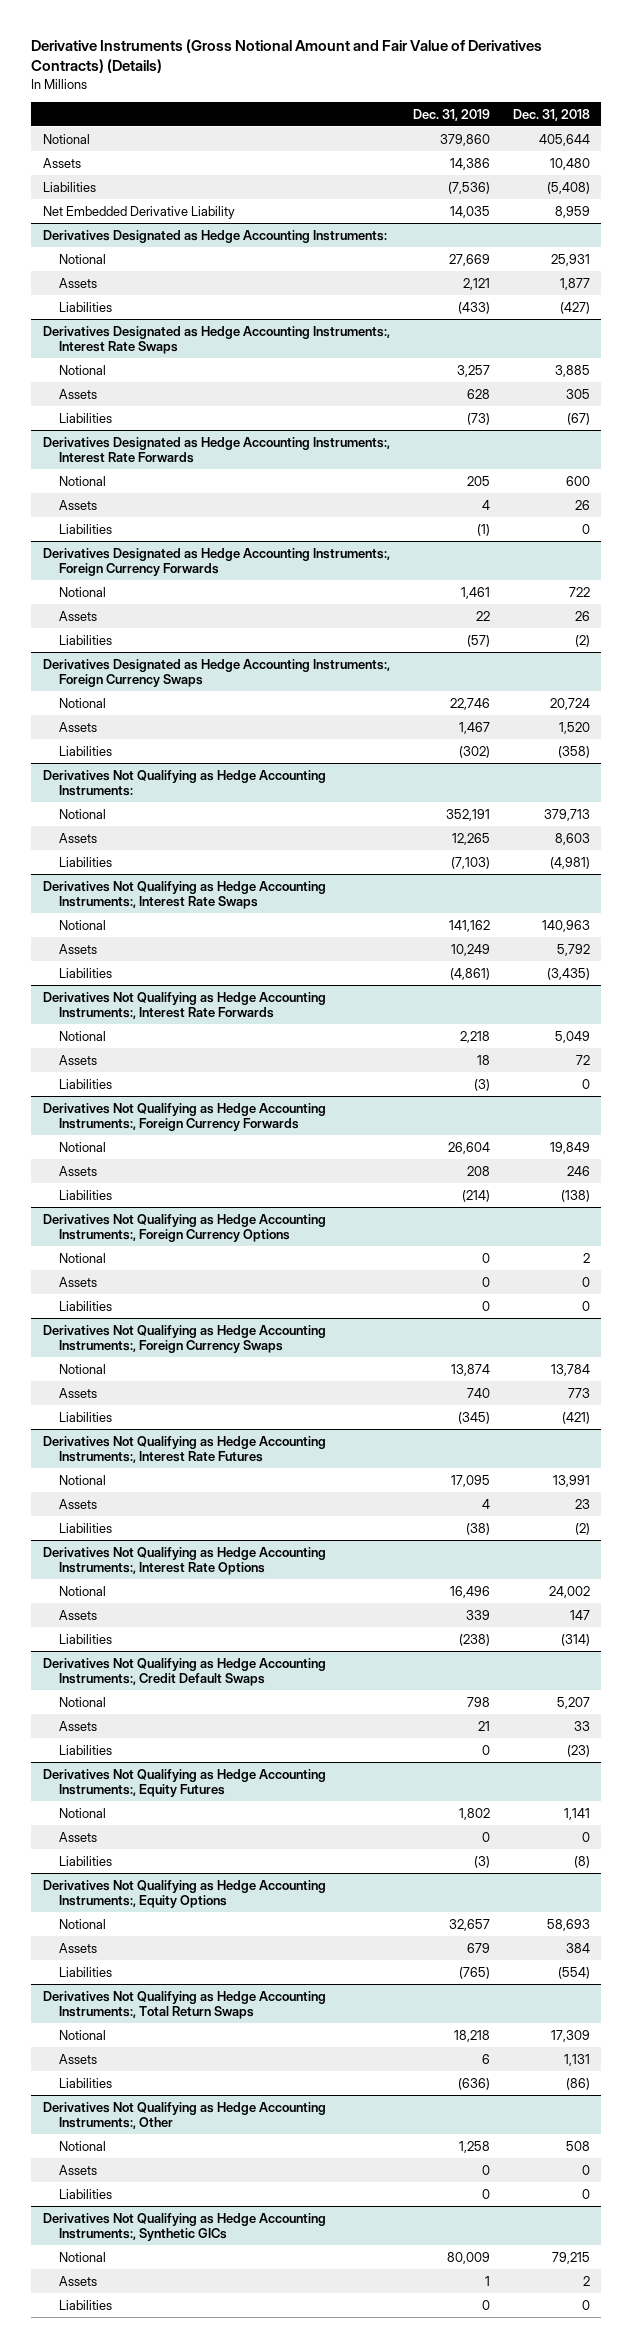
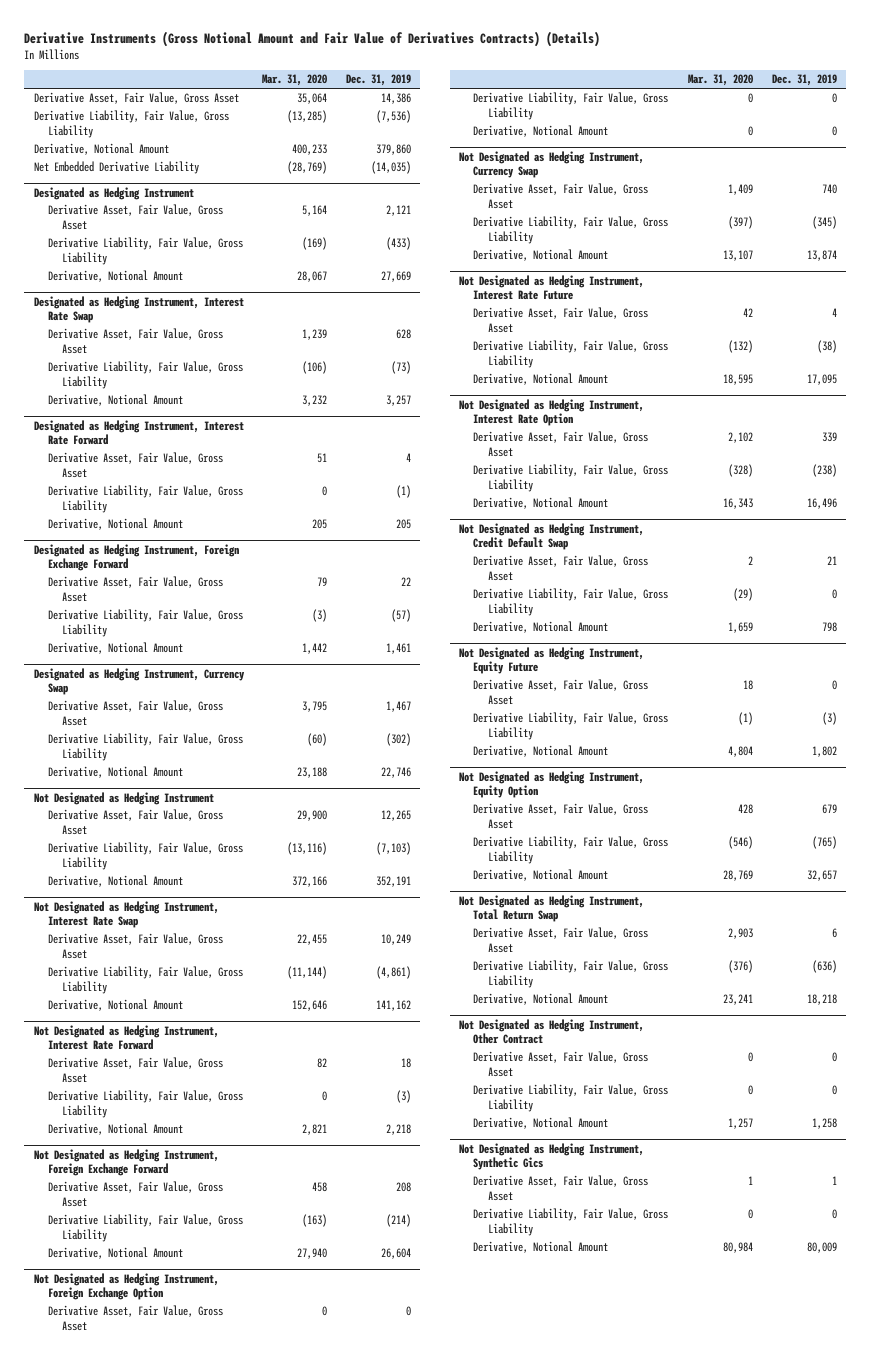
- | Dec. 31, 2019 | Dec. 31, 2018
+ | Mar. 31, 2020 | Dec. 31, 2019
- Notional | 379,860 | 405,644
- Assets | 14,386 | 10,480
- Liabilities | (7,536) | (5,408)
- Net Embedded Derivative Liability | 14,035 | 8,959
- Derivatives Designated as Hedge Accounting Instruments:
- Notional | 27,669 | 25,931
- Assets | 2,121 | 1,877
- Liabilities | (433) | (427)
- Derivatives Designated as Hedge Accounting Instruments:, Interest Rate Swaps
- Notional | 3,257 | 3,885
- Assets | 628 | 305
- Liabilities | (73) | (67)
- Derivatives Designated as Hedge Accounting Instruments:, Interest Rate Forwards
- Notional | 205 | 600
- Assets | 4 | 26
- Liabilities | (1) | 0
- Derivatives Designated as Hedge Accounting Instruments:, Foreign Currency Forwards
- Notional | 1,461 | 722
- Assets | 22 | 26
- Liabilities | (57) | (2)
- Derivatives Designated as Hedge Accounting Instruments:, Foreign Currency Swaps
- Notional | 22,746 | 20,724
- Assets | 1,467 | 1,520
- Liabilities | (302) | (358)
- Derivatives Not Qualifying as Hedge Accounting Instruments:
- Notional | 352,191 | 379,713
- Assets | 12,265 | 8,603
- Liabilities | (7,103) | (4,981)
- Derivatives Not Qualifying as Hedge Accounting Instruments:, Interest Rate Swaps
- Notional | 141,162 | 140,963
- Assets | 10,249 | 5,792
- Liabilities | (4,861) | (3,435)
- Derivatives Not Qualifying as Hedge Accounting Instruments:, Interest Rate Forwards
- Notional | 2,218 | 5,049
- Assets | 18 | 72
- Liabilities | (3) | 0
- Derivatives Not Qualifying as Hedge Accounting Instruments:, Foreign Currency Forwards
- Notional | 26,604 | 19,849
- Assets | 208 | 246
- Liabilities | (214) | (138)
- Derivatives Not Qualifying as Hedge Accounting Instruments:, Foreign Currency Options
- Notional | 0 | 2
- Assets | 0 | 0
- Liabilities | 0 | 0
- Derivatives Not Qualifying as Hedge Accounting Instruments:, Foreign Currency Swaps
- Notional | 13,874 | 13,784
- Assets | 740 | 773
- Liabilities | (345) | (421)
- Derivatives Not Qualifying as Hedge Accounting Instruments:, Interest Rate Futures
- Notional | 17,095 | 13,991
- Assets | 4 | 23
- Liabilities | (38) | (2)
- Derivatives Not Qualifying as Hedge Accounting Instruments:, Interest Rate Options
- Notional | 16,496 | 24,002
- Assets | 339 | 147
- Liabilities | (238) | (314)
- Derivatives Not Qualifying as Hedge Accounting Instruments:, Credit Default Swaps
- Notional | 798 | 5,207
- Assets | 21 | 33
- Liabilities | 0 | (23)
- Derivatives Not Qualifying as Hedge Accounting Instruments:, Equity Futures
- Notional | 1,802 | 1,141
- Assets | 0 | 0
- Liabilities | (3) | (8)
- Derivatives Not Qualifying as Hedge Accounting Instruments:, Equity Options
- Notional | 32,657 | 58,693
- Assets | 679 | 384
- Liabilities | (765) | (554)
- Derivatives Not Qualifying as Hedge Accounting Instruments:, Total Return Swaps
- Notional | 18,218 | 17,309
- Assets | 6 | 1,131
- Liabilities | (636) | (86)
- Derivatives Not Qualifying as Hedge Accounting Instruments:, Other
- Notional | 1,258 | 508
- Assets | 0 | 0
- Liabilities | 0 | 0
- Derivatives Not Qualifying as Hedge Accounting Instruments:, Synthetic GICs
- Notional | 80,009 | 79,215
- Assets | 1 | 2
- Liabilities | 0 | 0
+ Derivative Asset, Fair Value, Gross Asset | 35,064 | 14,386
+ Derivative Liability, Fair Value, Gross Liability | (13,285) | (7,536)
+ Derivative, Notional Amount | 400,233 | 379,860
+ Net Embedded Derivative Liability | (28,769) | (14,035)
+ Designated as Hedging Instrument
+ Derivative Asset, Fair Value, Gross Asset | 5,164 | 2,121
+ Derivative Liability, Fair Value, Gross Liability | (169) | (433)
+ Derivative, Notional Amount | 28,067 | 27,669
+ Designated as Hedging Instrument, Interest Rate Swap
+ Derivative Asset, Fair Value, Gross Asset | 1,239 | 628
+ Derivative Liability, Fair Value, Gross Liability | (106) | (73)
+ Derivative, Notional Amount | 3,232 | 3,257
+ Designated as Hedging Instrument, Interest Rate Forward
+ Derivative Asset, Fair Value, Gross Asset | 51 | 4
+ Derivative Liability, Fair Value, Gross Liability | 0 | (1)
+ Derivative, Notional Amount | 205 | 205
+ Designated as Hedging Instrument, Foreign Exchange Forward
+ Derivative Asset, Fair Value, Gross Asset | 79 | 22
+ Derivative Liability, Fair Value, Gross Liability | (3) | (57)
+ Derivative, Notional Amount | 1,442 | 1,461
+ Designated as Hedging Instrument, Currency Swap
+ Derivative Asset, Fair Value, Gross Asset | 3,795 | 1,467
+ Derivative Liability, Fair Value, Gross Liability | (60) | (302)
+ Derivative, Notional Amount | 23,188 | 22,746
+ Not Designated as Hedging Instrument
+ Derivative Asset, Fair Value, Gross Asset | 29,900 | 12,265
+ Derivative Liability, Fair Value, Gross Liability | (13,116) | (7,103)
+ Derivative, Notional Amount | 372,166 | 352,191
+ Not Designated as Hedging Instrument, Interest Rate Swap
+ Derivative Asset, Fair Value, Gross Asset | 22,455 | 10,249
+ Derivative Liability, Fair Value, Gross Liability | (11,144) | (4,861)
+ Derivative, Notional Amount | 152,646 | 141,162
+ Not Designated as Hedging Instrument, Interest Rate Forward
+ Derivative Asset, Fair Value, Gross Asset | 82 | 18
+ Derivative Liability, Fair Value, Gross Liability | 0 | (3)
+ Derivative, Notional Amount | 2,821 | 2,218
+ Not Designated as Hedging Instrument, Foreign Exchange Forward
+ Derivative Asset, Fair Value, Gross Asset | 458 | 208
+ Derivative Liability, Fair Value, Gross Liability | (163) | (214)
+ Derivative, Notional Amount | 27,940 | 26,604
+ Not Designated as Hedging Instrument, Foreign Exchange Option
+ Derivative Asset, Fair Value, Gross Asset | 0 | 0
+ Derivative Liability, Fair Value, Gross Liability | 0 | 0
+ Derivative, Notional Amount | 0 | 0
+ Not Designated as Hedging Instrument, Currency Swap
+ Derivative Asset, Fair Value, Gross Asset | 1,409 | 740
+ Derivative Liability, Fair Value, Gross Liability | (397) | (345)
+ Derivative, Notional Amount | 13,107 | 13,874
+ Not Designated as Hedging Instrument, Interest Rate Future
+ Derivative Asset, Fair Value, Gross Asset | 42 | 4
+ Derivative Liability, Fair Value, Gross Liability | (132) | (38)
+ Derivative, Notional Amount | 18,595 | 17,095
+ Not Designated as Hedging Instrument, Interest Rate Option
+ Derivative Asset, Fair Value, Gross Asset | 2,102 | 339
+ Derivative Liability, Fair Value, Gross Liability | (328) | (238)
+ Derivative, Notional Amount | 16,343 | 16,496
+ Not Designated as Hedging Instrument, Credit Default Swap
+ Derivative Asset, Fair Value, Gross Asset | 2 | 21
+ Derivative Liability, Fair Value, Gross Liability | (29) | 0
+ Derivative, Notional Amount | 1,659 | 798
+ Not Designated as Hedging Instrument, Equity Future
+ Derivative Asset, Fair Value, Gross Asset | 18 | 0
+ Derivative Liability, Fair Value, Gross Liability | (1) | (3)
+ Derivative, Notional Amount | 4,804 | 1,802
+ Not Designated as Hedging Instrument, Equity Option
+ Derivative Asset, Fair Value, Gross Asset | 428 | 679
+ Derivative Liability, Fair Value, Gross Liability | (546) | (765)
+ Derivative, Notional Amount | 28,769 | 32,657
+ Not Designated as Hedging Instrument, Total Return Swap
+ Derivative Asset, Fair Value, Gross Asset | 2,903 | 6
+ Derivative Liability, Fair Value, Gross Liability | (376) | (636)
+ Derivative, Notional Amount | 23,241 | 18,218
+ Not Designated as Hedging Instrument, Other Contract
+ Derivative Asset, Fair Value, Gross Asset | 0 | 0
+ Derivative Liability, Fair Value, Gross Liability | 0 | 0
+ Derivative, Notional Amount | 1,257 | 1,258
+ Not Designated as Hedging Instrument, Synthetic Gics
+ Derivative Asset, Fair Value, Gross Asset | 1 | 1
+ Derivative Liability, Fair Value, Gross Liability | 0 | 0
+ Derivative, Notional Amount | 80,984 | 80,009

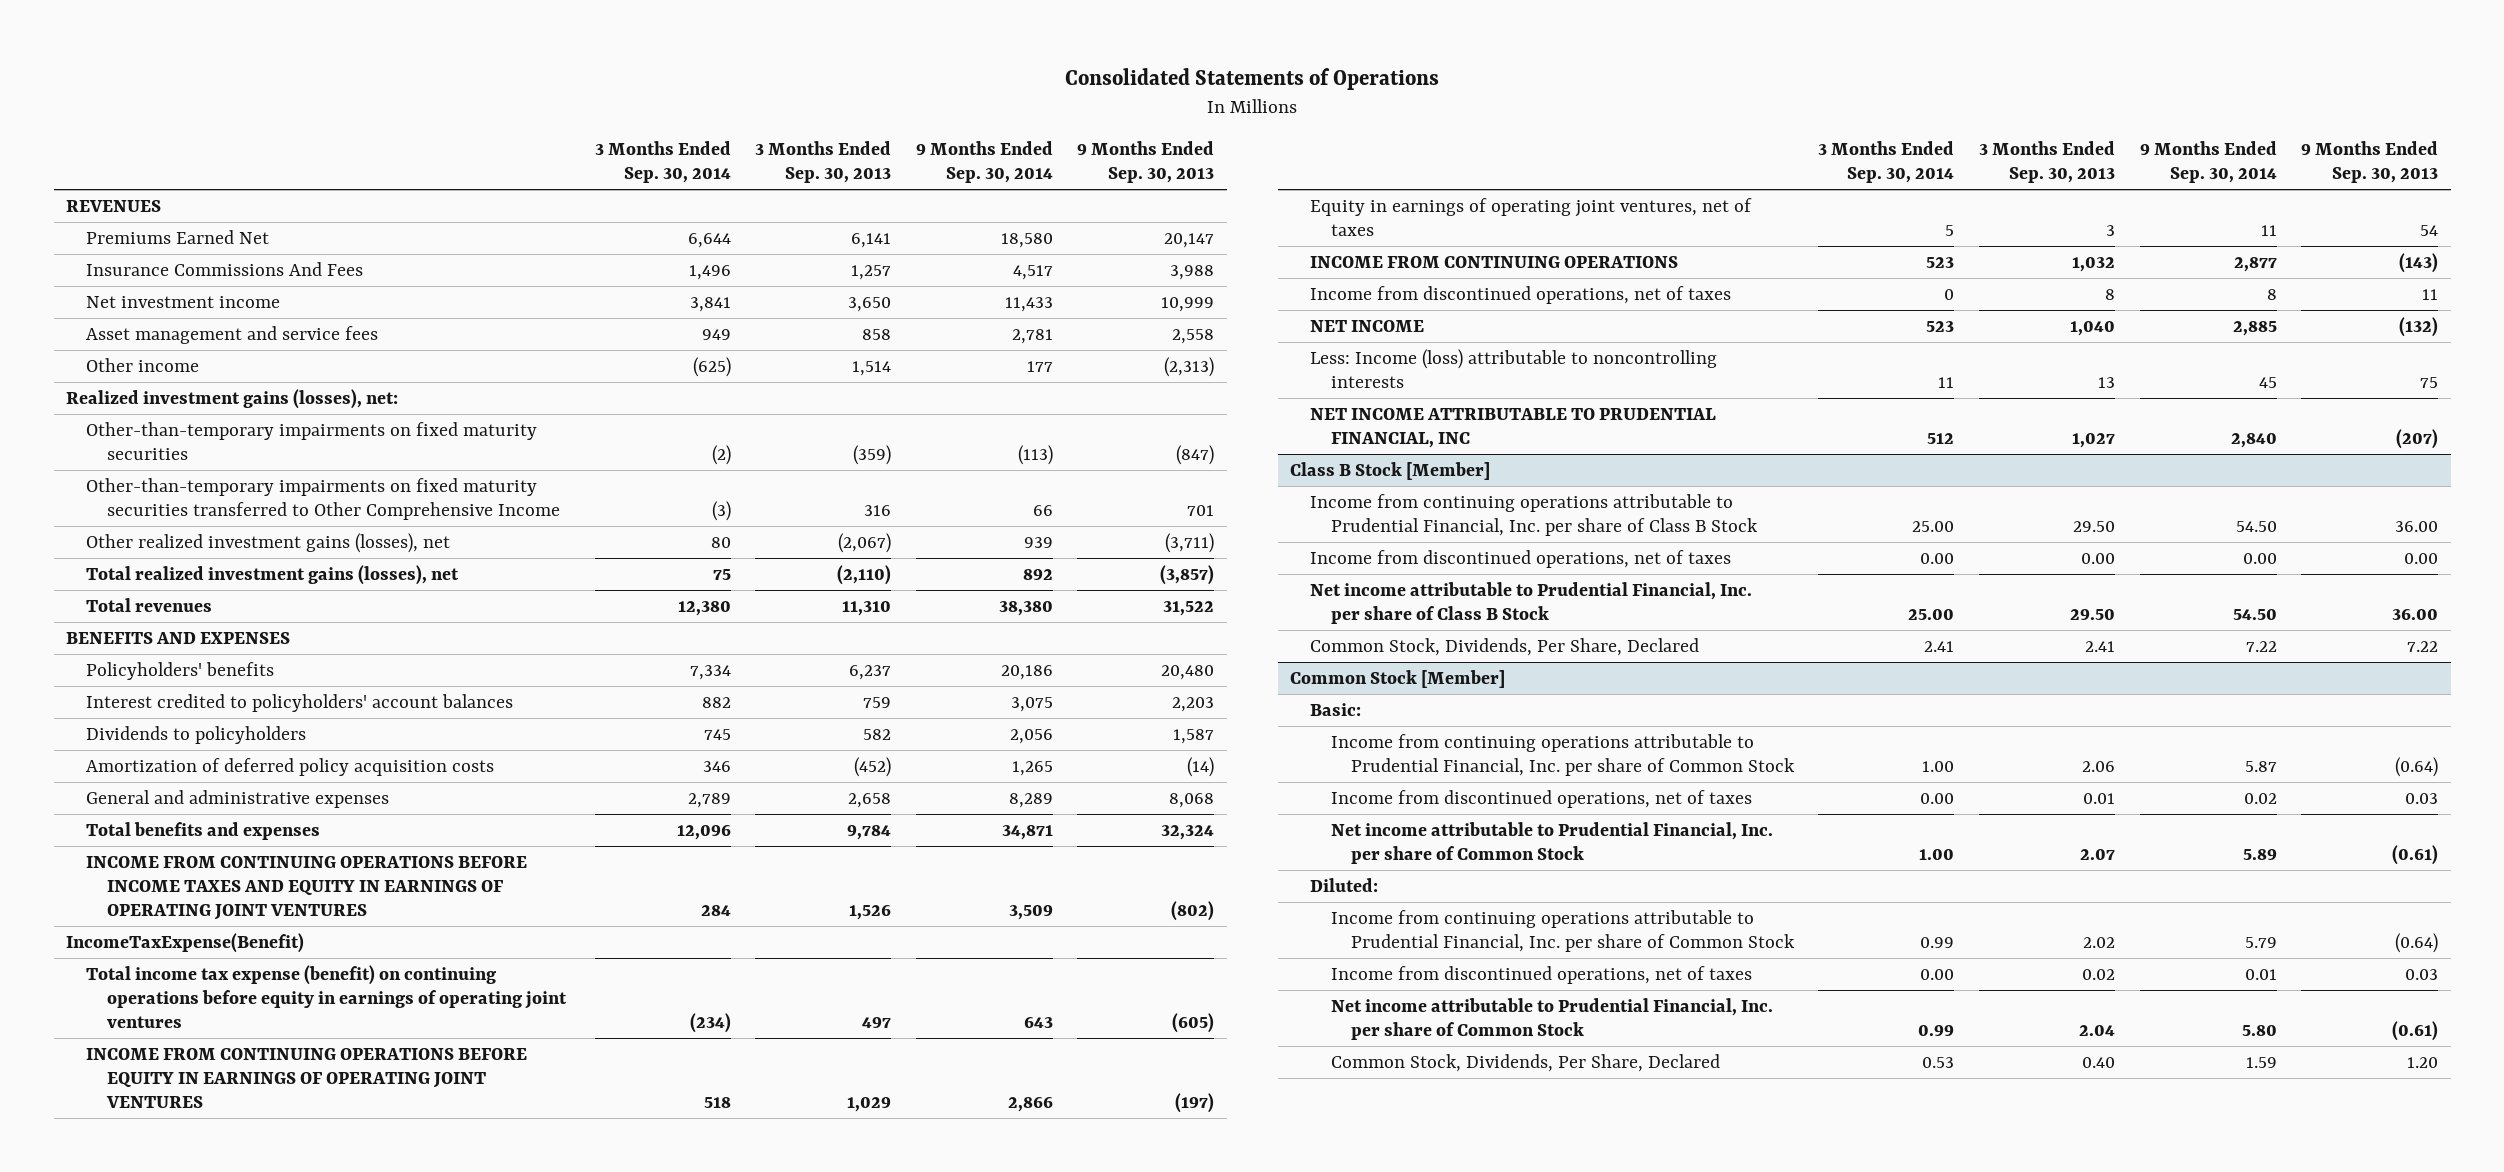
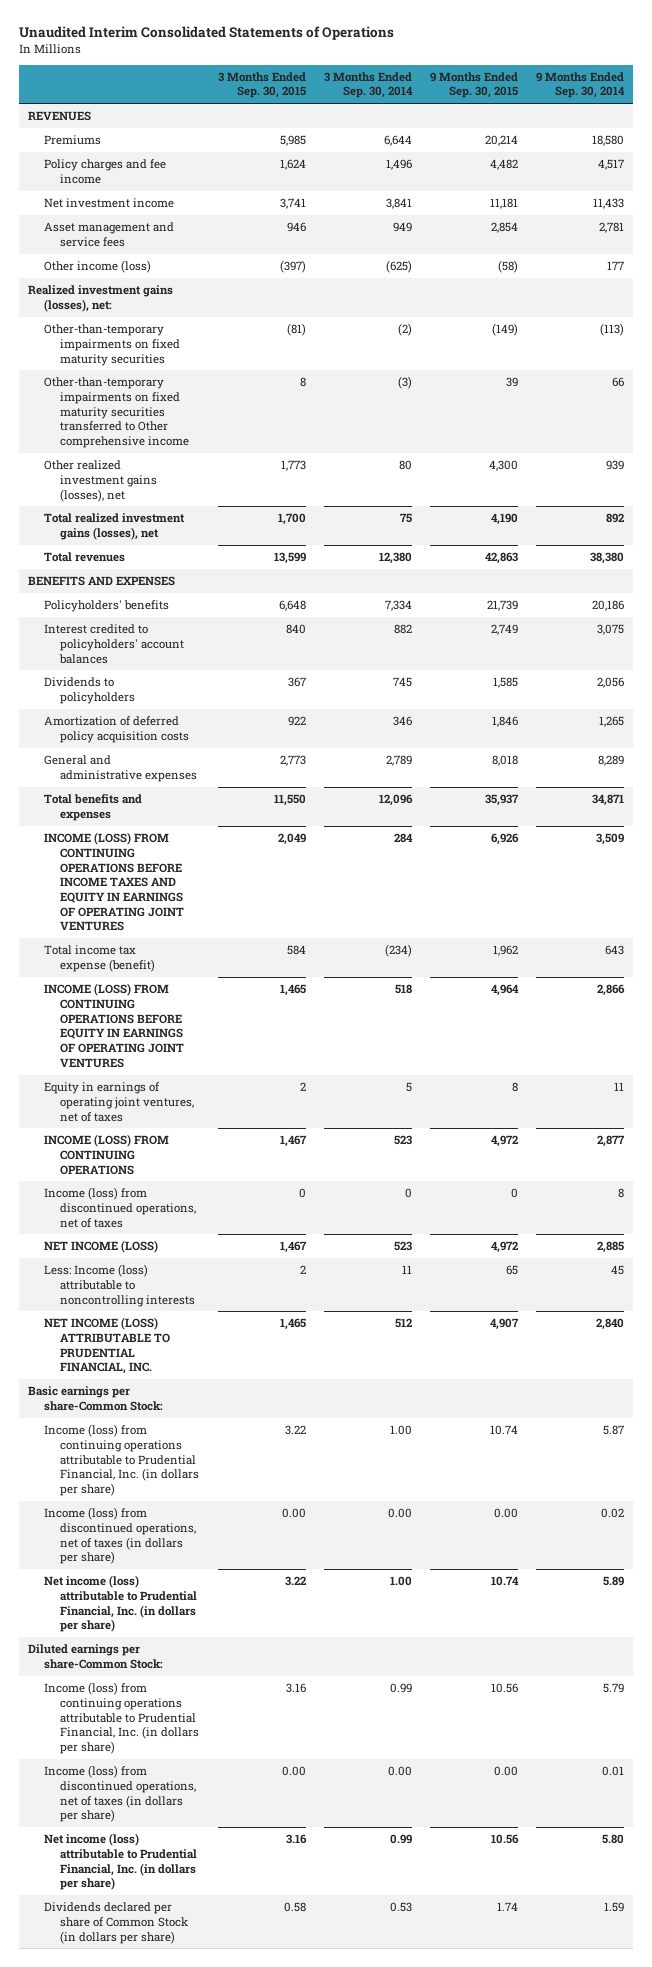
- Consolidated Statements of Operations
+ Unaudited Interim Consolidated Statements of Operations
- | 3 Months Ended Sep. 30, 2014 | 3 Months Ended Sep. 30, 2013 | 9 Months Ended Sep. 30, 2014 | 9 Months Ended Sep. 30, 2013
+ | 3 Months Ended Sep. 30, 2015 | 3 Months Ended Sep. 30, 2014 | 9 Months Ended Sep. 30, 2015 | 9 Months Ended Sep. 30, 2014
- Premiums Earned Net | 6,644 | 6,141 | 18,580 | 20,147
- Insurance Commissions And Fees | 1,496 | 1,257 | 4,517 | 3,988
+ Premiums | 5,985 | 6,644 | 20,214 | 18,580
+ Policy charges and fee income | 1,624 | 1,496 | 4,482 | 4,517
- Other income | (625) | 1,514 | 177 | (2,313)
+ Other income (loss) | (397) | (625) | (58) | 177
- Other-than-temporary impairments on fixed maturity securities transferred to Other Comprehensive Income | (3) | 316 | 66 | 701
+ Other-than-temporary impairments on fixed maturity securities transferred to Other comprehensive income | 8 | (3) | 39 | 66
- INCOME FROM CONTINUING OPERATIONS BEFORE INCOME TAXES AND EQUITY IN EARNINGS OF OPERATING JOINT VENTURES | 284 | 1,526 | 3,509 | (802)
- IncomeTaxExpense(Benefit)
- Total income tax expense (benefit) on continuing operations before equity in earnings of operating joint ventures | (234) | 497 | 643 | (605)
- INCOME FROM CONTINUING OPERATIONS BEFORE EQUITY IN EARNINGS OF OPERATING JOINT VENTURES | 518 | 1,029 | 2,866 | (197)
+ INCOME (LOSS) FROM CONTINUING OPERATIONS BEFORE INCOME TAXES AND EQUITY IN EARNINGS OF OPERATING JOINT VENTURES | 2,049 | 284 | 6,926 | 3,509
+ Total income tax expense (benefit) | 584 | (234) | 1,962 | 643
+ INCOME (LOSS) FROM CONTINUING OPERATIONS BEFORE EQUITY IN EARNINGS OF OPERATING JOINT VENTURES | 1,465 | 518 | 4,964 | 2,866
- INCOME FROM CONTINUING OPERATIONS | 523 | 1,032 | 2,877 | (143)
- Income from discontinued operations, net of taxes | 0 | 8 | 8 | 11
- NET INCOME | 523 | 1,040 | 2,885 | (132)
+ INCOME (LOSS) FROM CONTINUING OPERATIONS | 1,467 | 523 | 4,972 | 2,877
+ Income (loss) from discontinued operations, net of taxes | 0 | 0 | 0 | 8
+ NET INCOME (LOSS) | 1,467 | 523 | 4,972 | 2,885
- NET INCOME ATTRIBUTABLE TO PRUDENTIAL FINANCIAL, INC | 512 | 1,027 | 2,840 | (207)
- Class B Stock [Member]
- Income from continuing operations attributable to Prudential Financial, Inc. per share of Class B Stock | 25.00 | 29.50 | 54.50 | 36.00
- Income from discontinued operations, net of taxes | 0.00 | 0.00 | 0.00 | 0.00
- Net income attributable to Prudential Financial, Inc. per share of Class B Stock | 25.00 | 29.50 | 54.50 | 36.00
- Common Stock, Dividends, Per Share, Declared | 2.41 | 2.41 | 7.22 | 7.22
- Common Stock [Member]
- Basic:
- Income from continuing operations attributable to Prudential Financial, Inc. per share of Common Stock | 1.00 | 2.06 | 5.87 | (0.64)
- Income from discontinued operations, net of taxes | 0.00 | 0.01 | 0.02 | 0.03
- Net income attributable to Prudential Financial, Inc. per share of Common Stock | 1.00 | 2.07 | 5.89 | (0.61)
- Diluted:
- Income from continuing operations attributable to Prudential Financial, Inc. per share of Common Stock | 0.99 | 2.02 | 5.79 | (0.64)
- Income from discontinued operations, net of taxes | 0.00 | 0.02 | 0.01 | 0.03
- Net income attributable to Prudential Financial, Inc. per share of Common Stock | 0.99 | 2.04 | 5.80 | (0.61)
- Common Stock, Dividends, Per Share, Declared | 0.53 | 0.40 | 1.59 | 1.20
+ NET INCOME (LOSS) ATTRIBUTABLE TO PRUDENTIAL FINANCIAL, INC. | 1,465 | 512 | 4,907 | 2,840
+ Basic earnings per share-Common Stock:
+ Income (loss) from continuing operations attributable to Prudential Financial, Inc. (in dollars per share) | 3.22 | 1.00 | 10.74 | 5.87
+ Income (loss) from discontinued operations, net of taxes (in dollars per share) | 0.00 | 0.00 | 0.00 | 0.02
+ Net income (loss) attributable to Prudential Financial, Inc. (in dollars per share) | 3.22 | 1.00 | 10.74 | 5.89
+ Diluted earnings per share-Common Stock:
+ Income (loss) from continuing operations attributable to Prudential Financial, Inc. (in dollars per share) | 3.16 | 0.99 | 10.56 | 5.79
+ Income (loss) from discontinued operations, net of taxes (in dollars per share) | 0.00 | 0.00 | 0.00 | 0.01
+ Net income (loss) attributable to Prudential Financial, Inc. (in dollars per share) | 3.16 | 0.99 | 10.56 | 5.80
+ Dividends declared per share of Common Stock (in dollars per share) | 0.58 | 0.53 | 1.74 | 1.59

